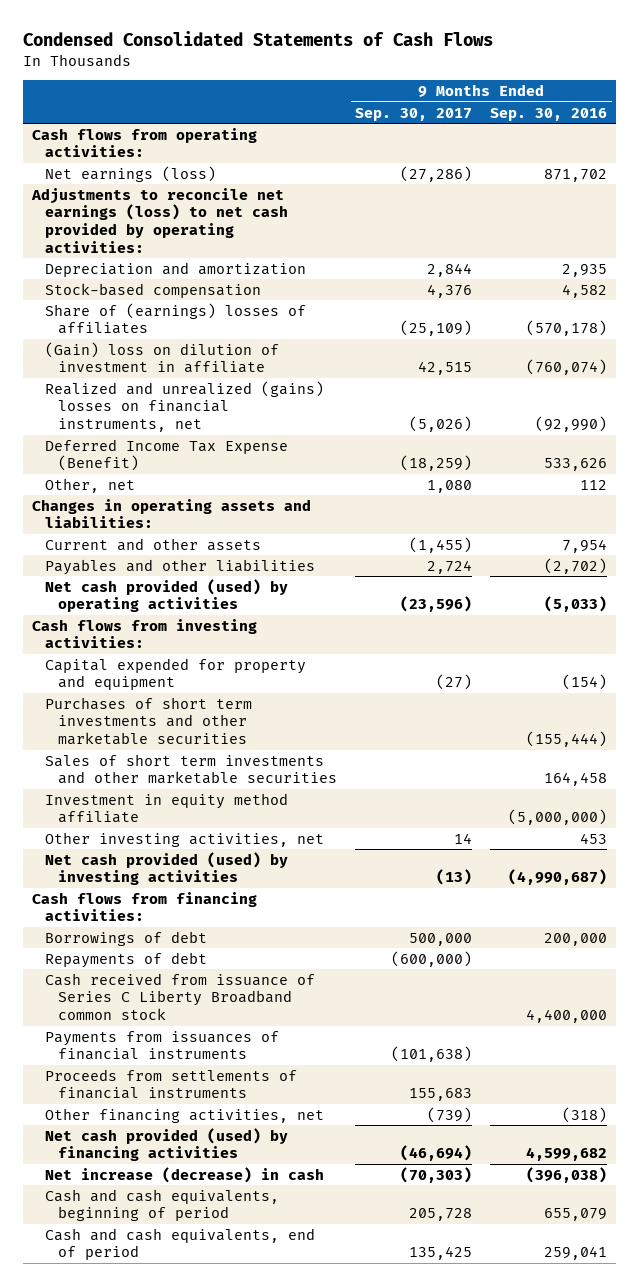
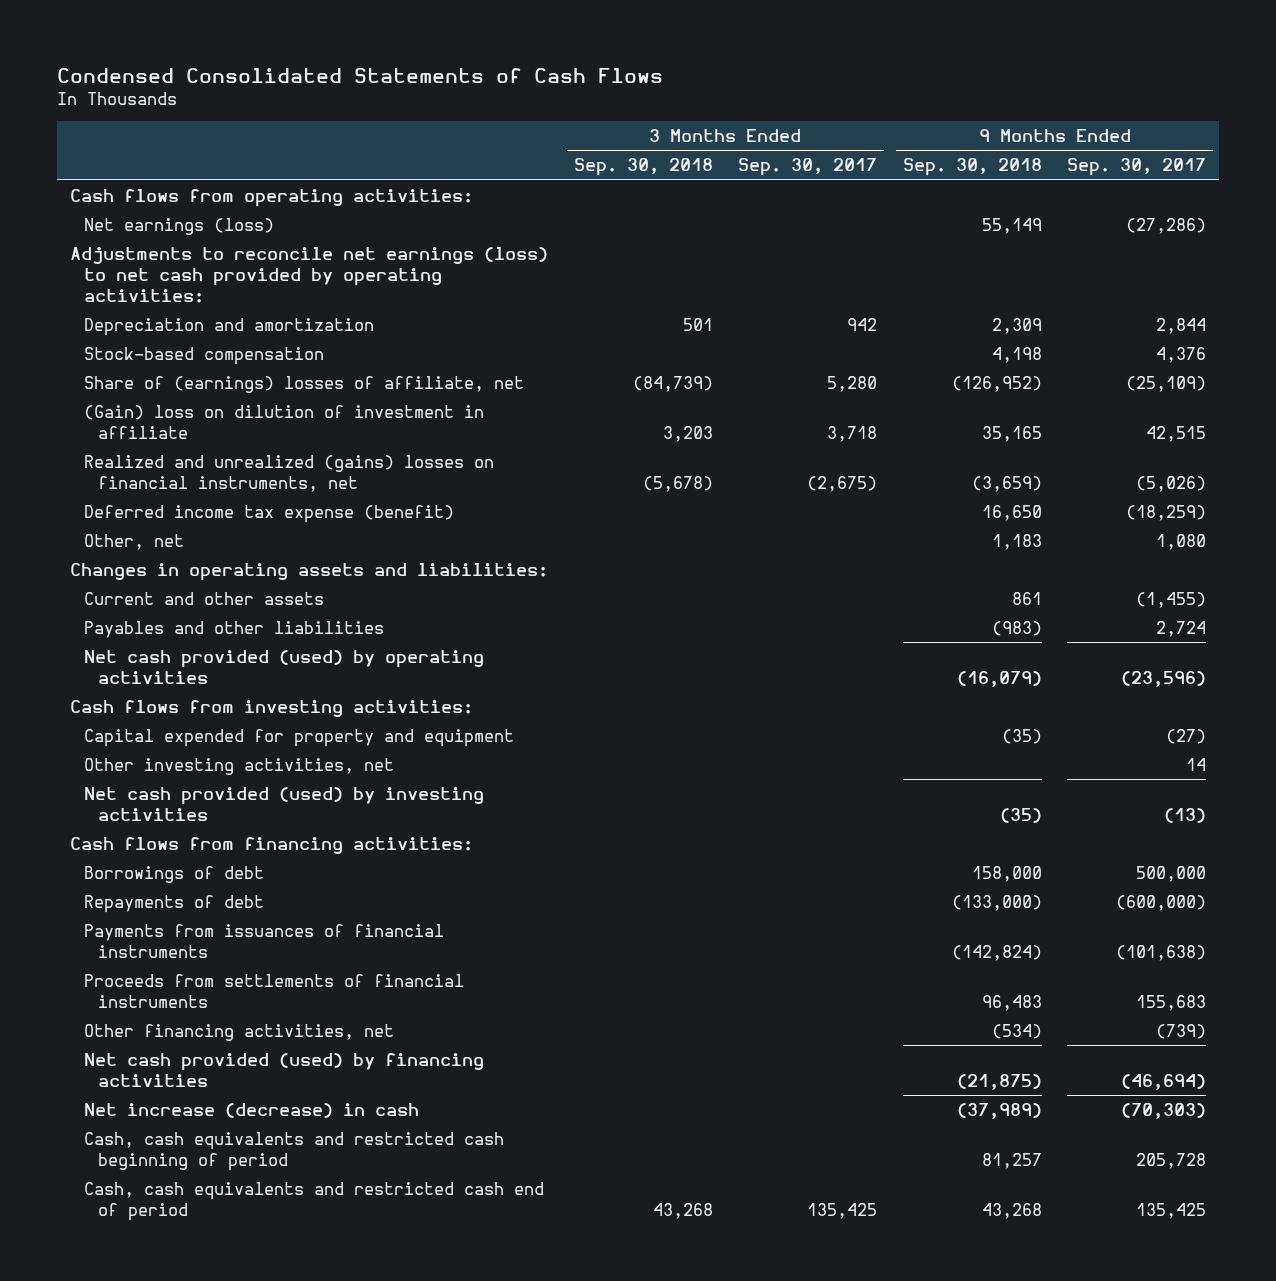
- | 9 Months Ended Sep. 30, 2017 | 9 Months Ended Sep. 30, 2016
+ | 3 Months Ended Sep. 30, 2018 | 3 Months Ended Sep. 30, 2017 | 9 Months Ended Sep. 30, 2018 | 9 Months Ended Sep. 30, 2017
- Share of (earnings) losses of affiliates | (25,109) | (570,178)
+ Share of (earnings) losses of affiliate, net | (84,739) | 5,280 | (126,952) | (25,109)
- Deferred Income Tax Expense (Benefit) | (18,259) | 533,626
+ Deferred income tax expense (benefit) | | | 16,650 | (18,259)
- Purchases of short term investments and other marketable securities | | (155,444)
- Sales of short term investments and other marketable securities | | 164,458
- Investment in equity method affiliate | | (5,000,000)
- Cash received from issuance of Series C Liberty Broadband common stock | | 4,400,000
- Cash and cash equivalents, beginning of period | 205,728 | 655,079
- Cash and cash equivalents, end of period | 135,425 | 259,041
+ Cash, cash equivalents and restricted cash beginning of period | | | 81,257 | 205,728
+ Cash, cash equivalents and restricted cash end of period | 43,268 | 135,425 | 43,268 | 135,425

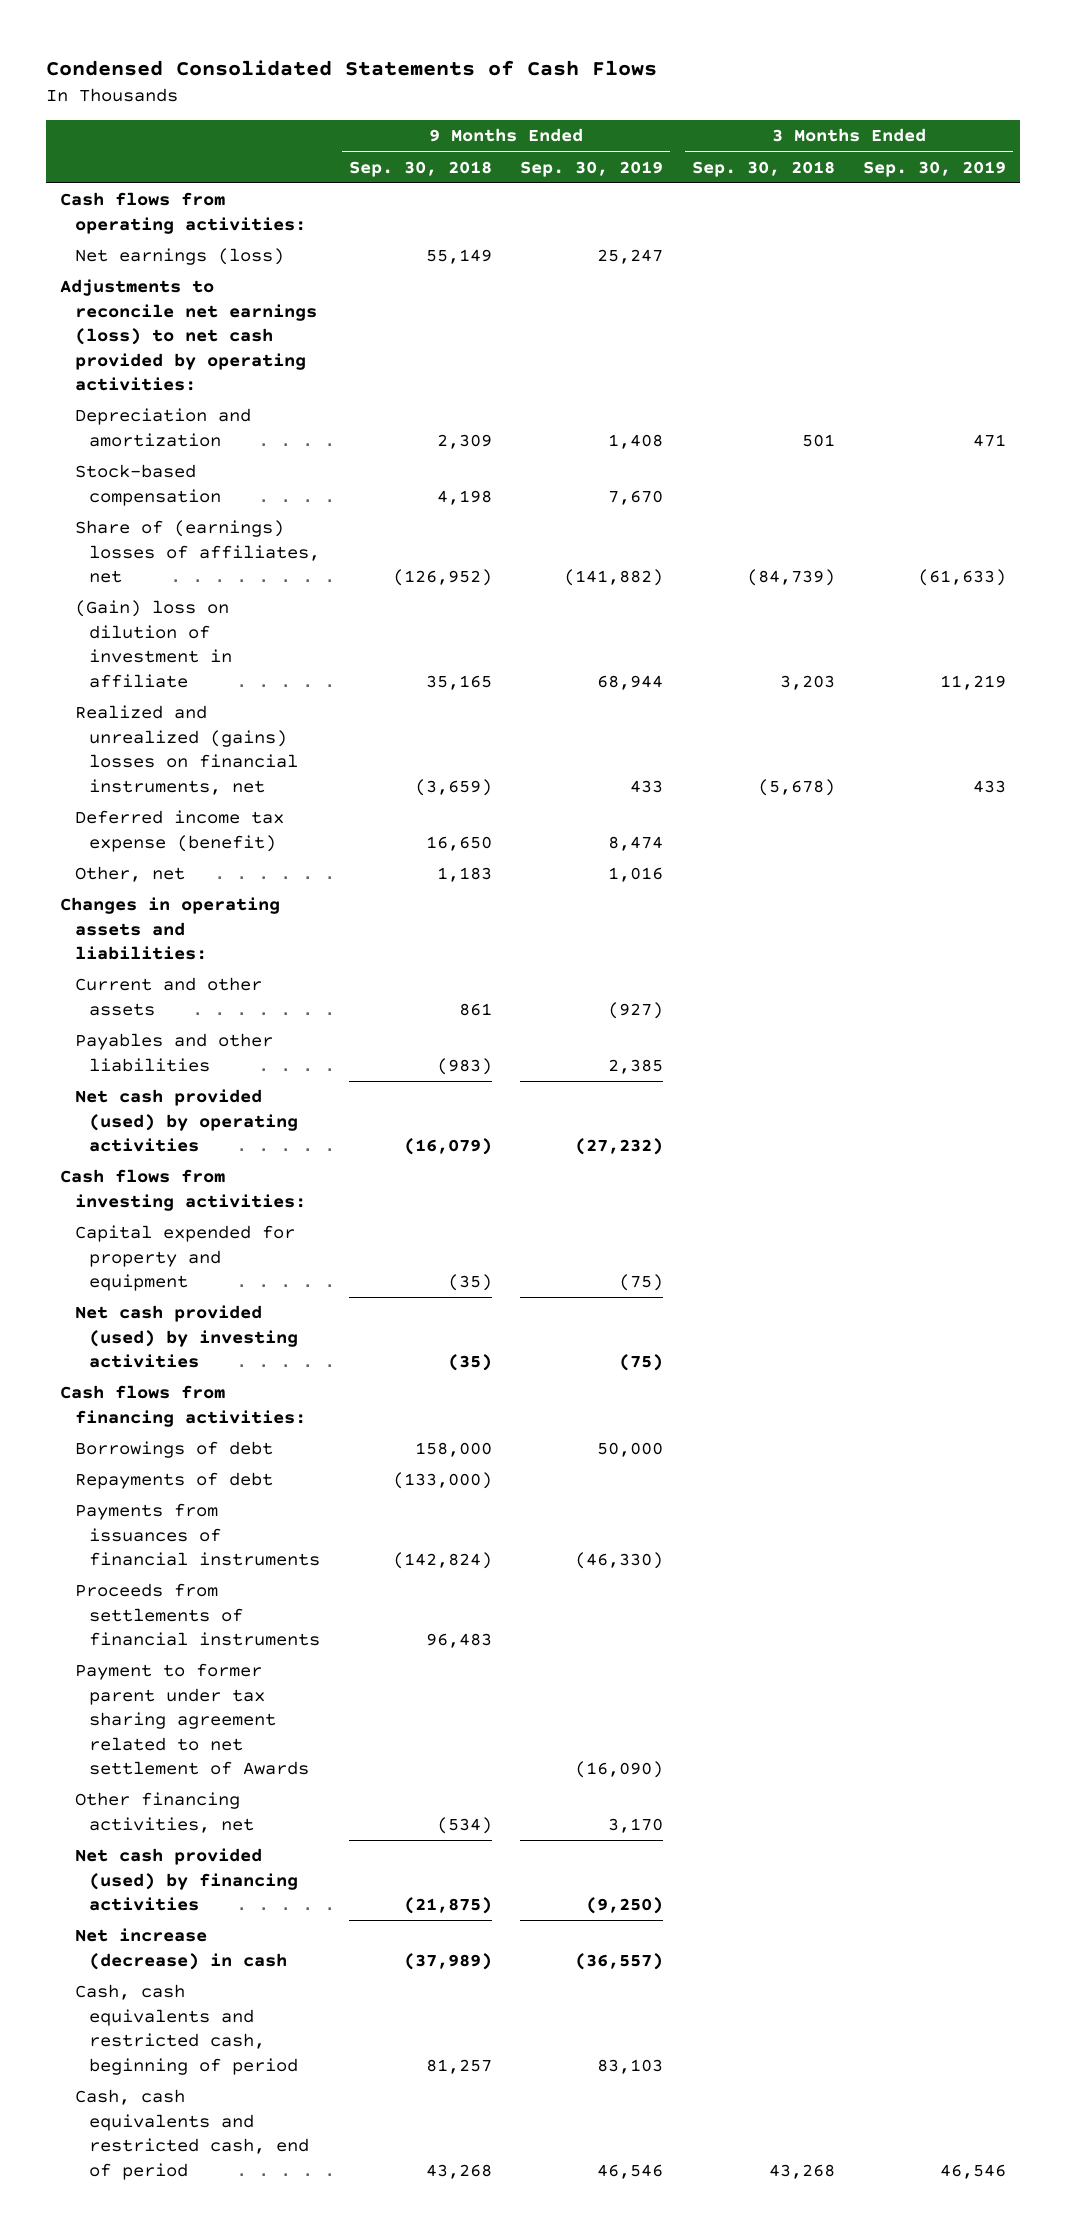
- | 3 Months Ended Sep. 30, 2018 | 3 Months Ended Sep. 30, 2017 | 9 Months Ended Sep. 30, 2018 | 9 Months Ended Sep. 30, 2017
+ | 9 Months Ended Sep. 30, 2018 | 9 Months Ended Sep. 30, 2019 | 3 Months Ended Sep. 30, 2018 | 3 Months Ended Sep. 30, 2019
- Share of (earnings) losses of affiliate, net | (84,739) | 5,280 | (126,952) | (25,109)
+ Share of (earnings) losses of affiliates, net | (126,952) | (141,882) | (84,739) | (61,633)
- Other investing activities, net | | | | 14
+ Payment to former parent under tax sharing agreement related to net settlement of Awards | | (16,090) | |
- Cash, cash equivalents and restricted cash beginning of period | | | 81,257 | 205,728
- Cash, cash equivalents and restricted cash end of period | 43,268 | 135,425 | 43,268 | 135,425
+ Cash, cash equivalents and restricted cash, beginning of period | 81,257 | 83,103 | |
+ Cash, cash equivalents and restricted cash, end of period | 43,268 | 46,546 | 43,268 | 46,546

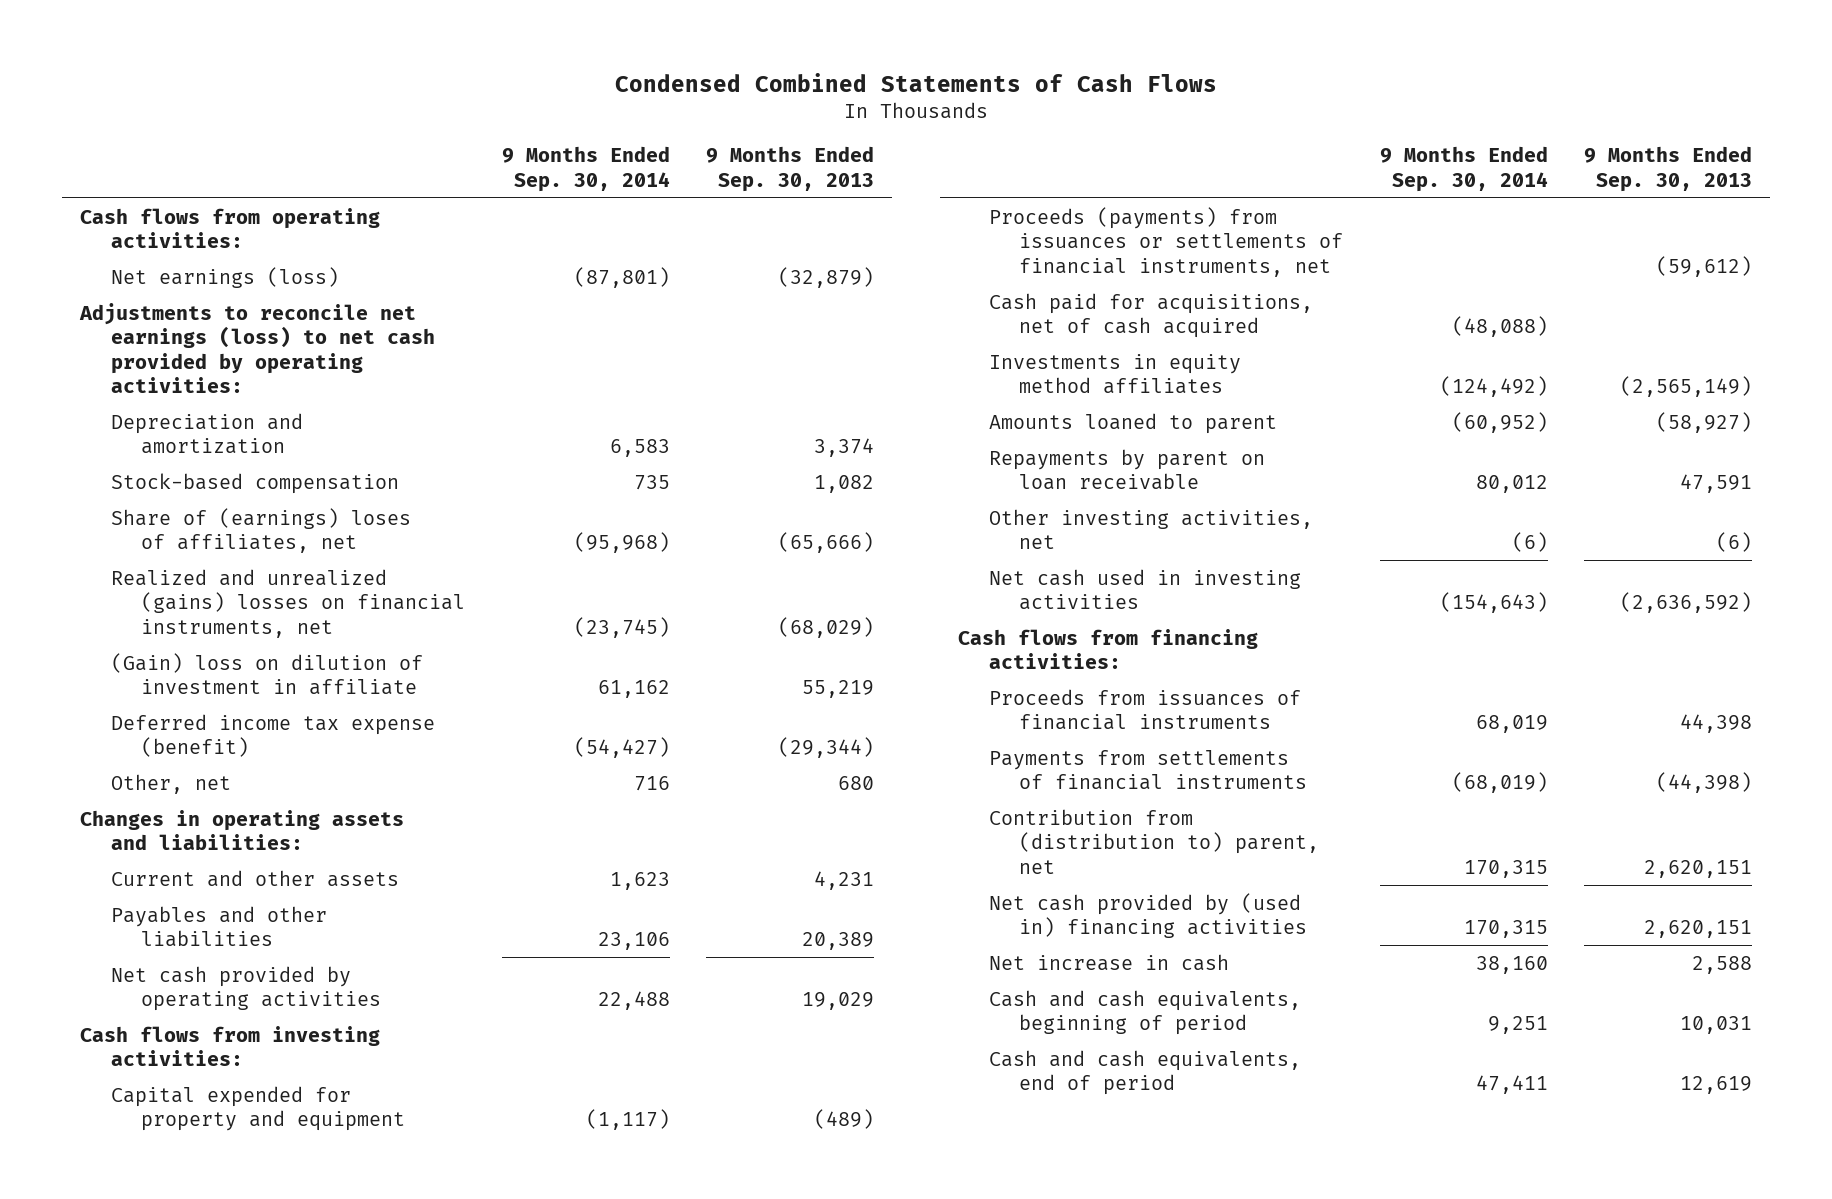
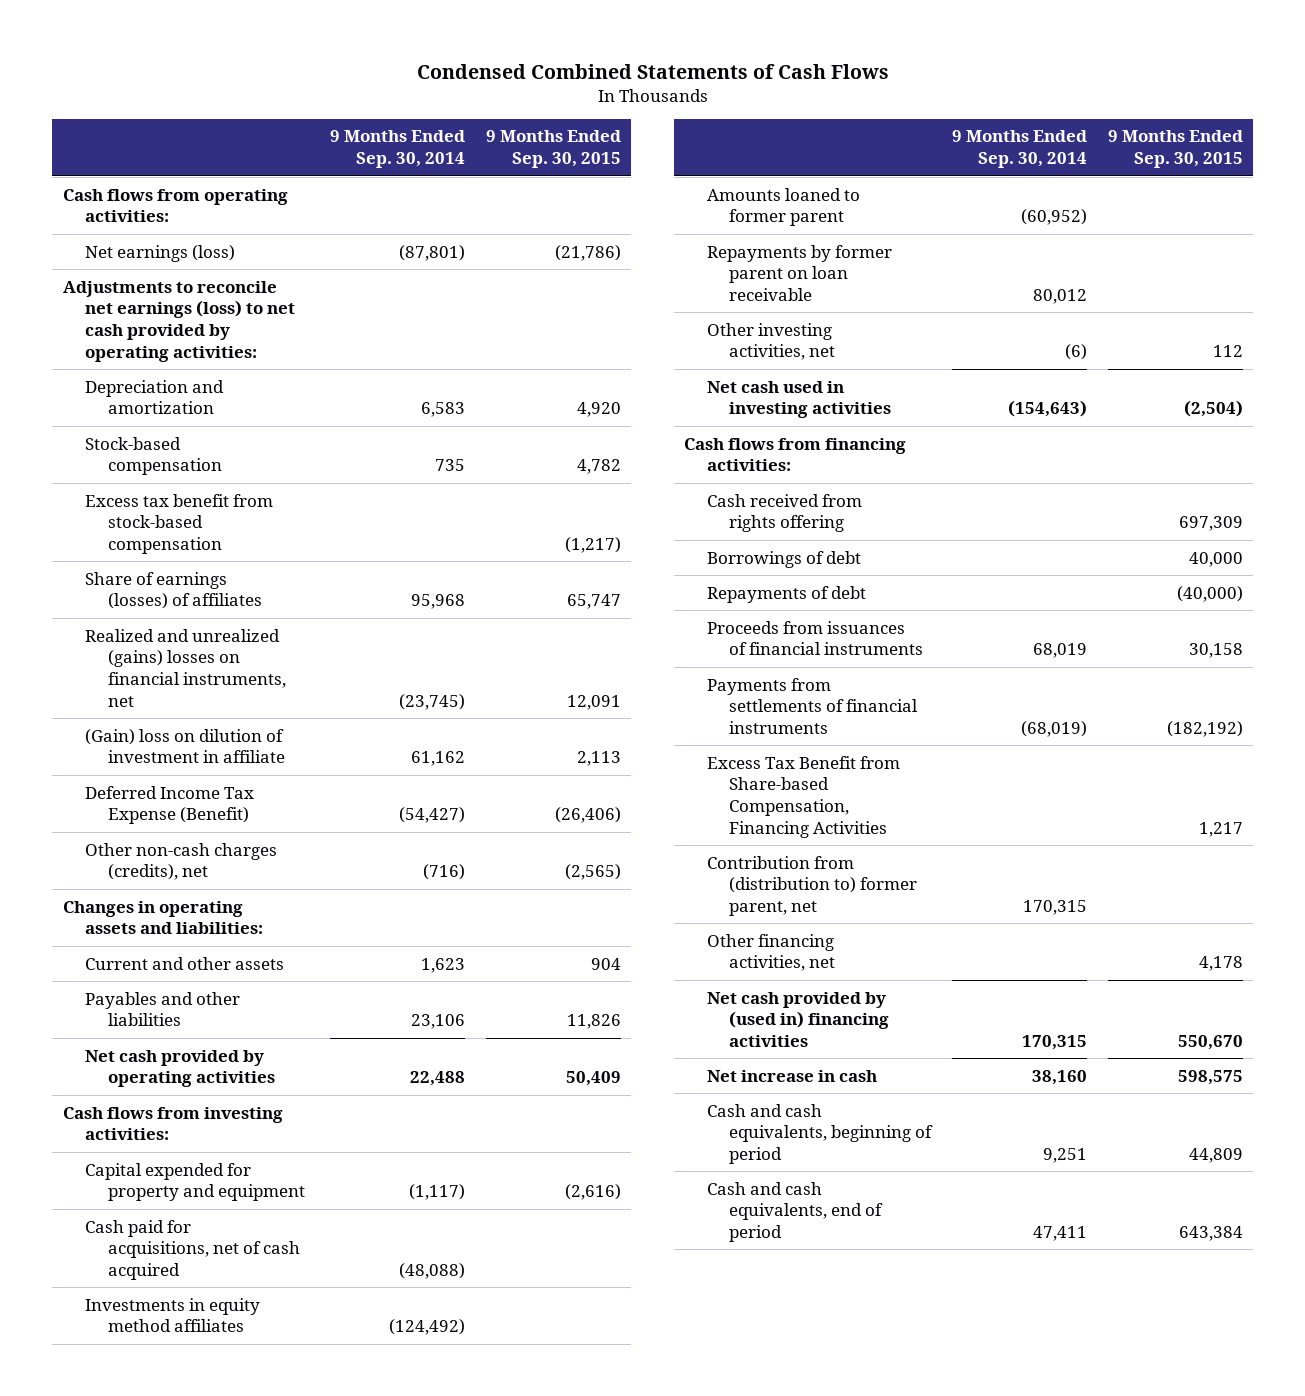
- | 9 Months Ended Sep. 30, 2014 | 9 Months Ended Sep. 30, 2013
+ | 9 Months Ended Sep. 30, 2014 | 9 Months Ended Sep. 30, 2015
- Share of (earnings) loses of affiliates, net | (95,968) | (65,666)
+ Excess tax benefit from stock-based compensation | | (1,217)
+ Share of earnings (losses) of affiliates | 95,968 | 65,747
- Deferred income tax expense (benefit) | (54,427) | (29,344)
- Other, net | 716 | 680
+ Deferred Income Tax Expense (Benefit) | (54,427) | (26,406)
+ Other non-cash charges (credits), net | (716) | (2,565)
- Proceeds (payments) from issuances or settlements of financial instruments, net | | (59,612)
- Amounts loaned to parent | (60,952) | (58,927)
- Repayments by parent on loan receivable | 80,012 | 47,591
+ Amounts loaned to former parent | (60,952) |
+ Repayments by former parent on loan receivable | 80,012 |
+ Cash received from rights offering | | 697,309
+ Borrowings of debt | | 40,000
+ Repayments of debt | | (40,000)
- Contribution from (distribution to) parent, net | 170,315 | 2,620,151
+ Excess Tax Benefit from Share-based Compensation, Financing Activities | | 1,217
+ Contribution from (distribution to) former parent, net | 170,315 |
+ Other financing activities, net | | 4,178

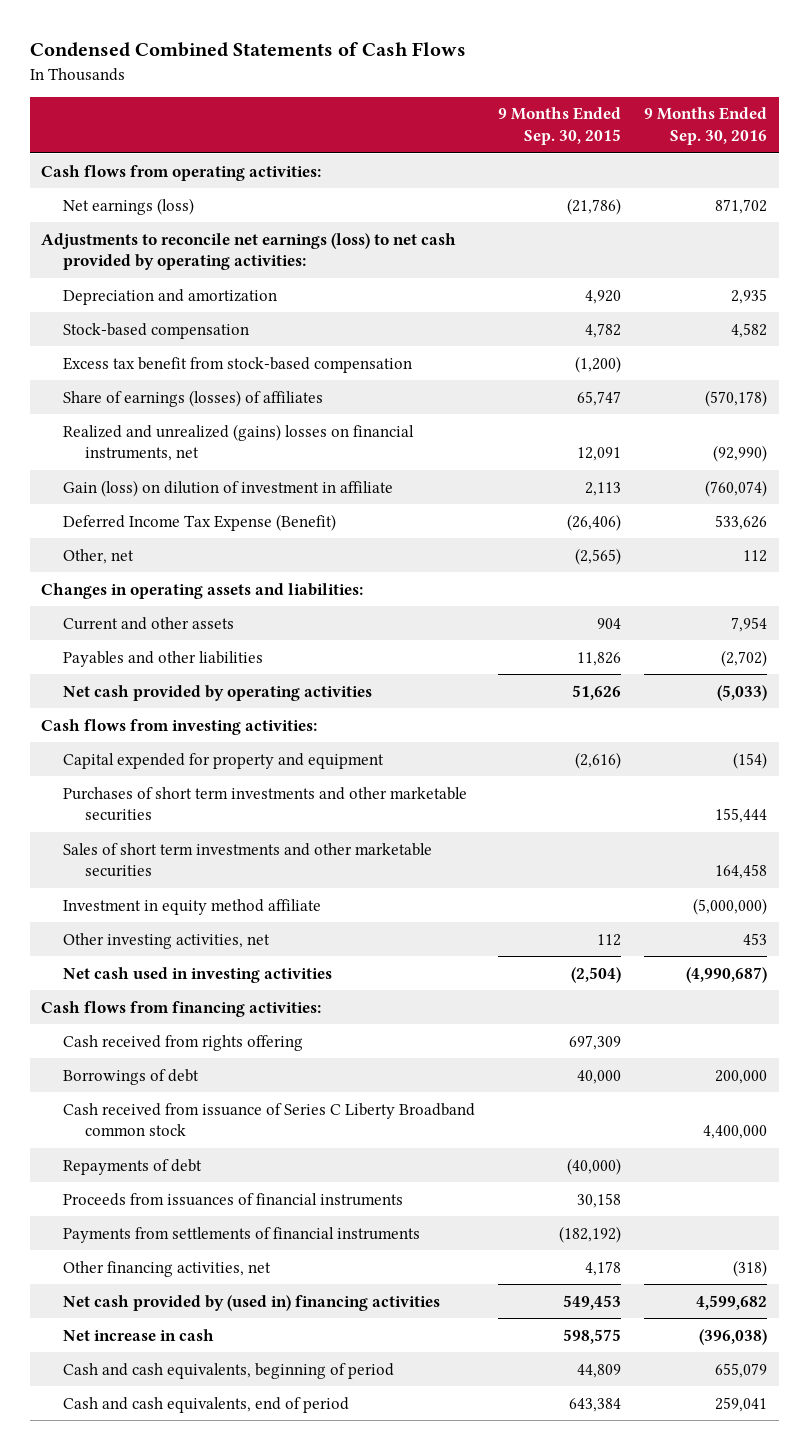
- | 9 Months Ended Sep. 30, 2014 | 9 Months Ended Sep. 30, 2015
+ | 9 Months Ended Sep. 30, 2015 | 9 Months Ended Sep. 30, 2016
- Excess tax benefit from stock-based compensation | | (1,217)
+ Excess tax benefit from stock-based compensation | (1,200) |
- (Gain) loss on dilution of investment in affiliate | 61,162 | 2,113
+ Gain (loss) on dilution of investment in affiliate | 2,113 | (760,074)
- Other non-cash charges (credits), net | (716) | (2,565)
+ Other, net | (2,565) | 112
- Net cash provided by operating activities | 22,488 | 50,409
+ Net cash provided by operating activities | 51,626 | (5,033)
- Cash paid for acquisitions, net of cash acquired | (48,088) |
- Investments in equity method affiliates | (124,492) |
- Amounts loaned to former parent | (60,952) |
- Repayments by former parent on loan receivable | 80,012 |
+ Purchases of short term investments and other marketable securities | | 155,444
+ Sales of short term investments and other marketable securities | | 164,458
+ Investment in equity method affiliate | | (5,000,000)
+ Cash received from issuance of Series C Liberty Broadband common stock | | 4,400,000
- Excess Tax Benefit from Share-based Compensation, Financing Activities | | 1,217
- Contribution from (distribution to) former parent, net | 170,315 |
- Net cash provided by (used in) financing activities | 170,315 | 550,670
+ Net cash provided by (used in) financing activities | 549,453 | 4,599,682

